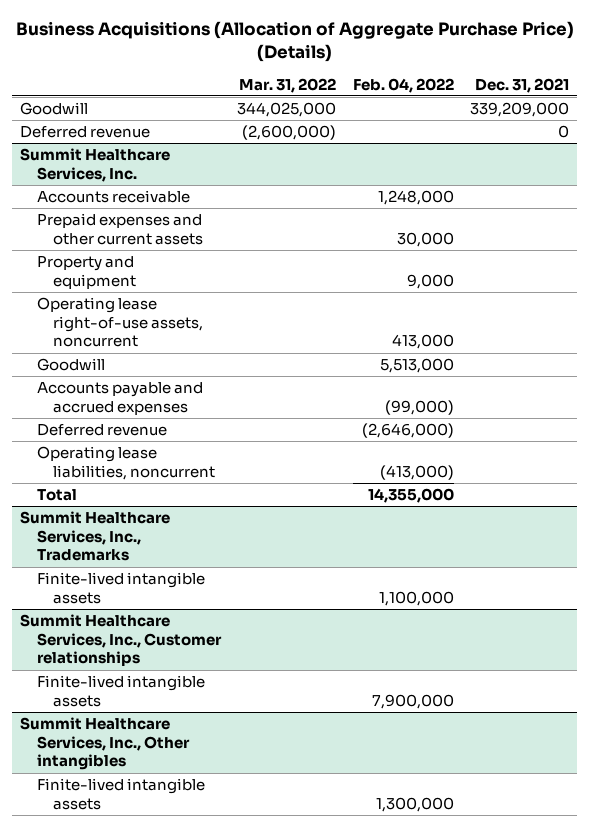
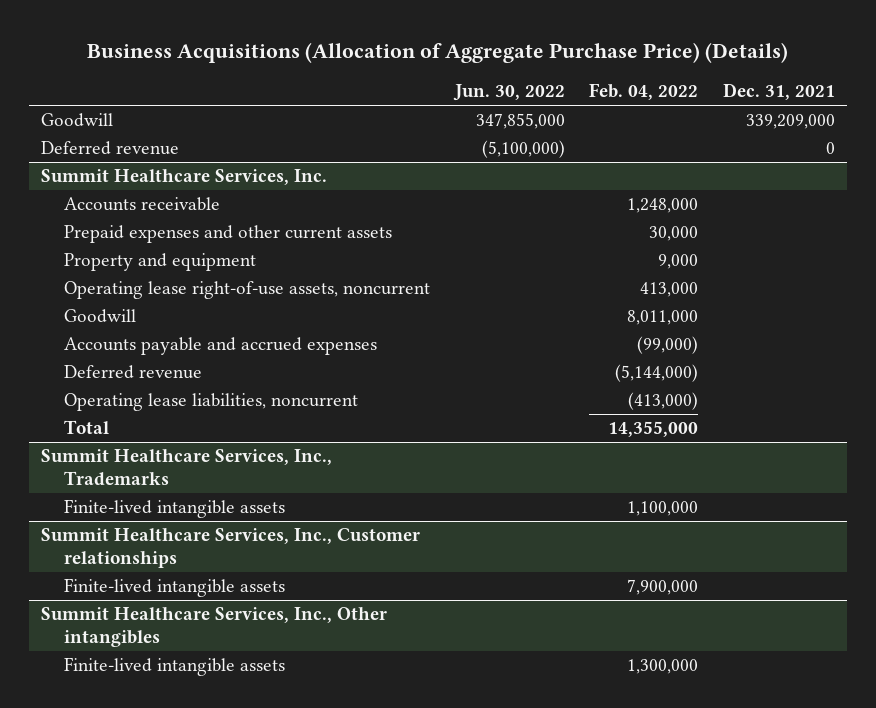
- | Mar. 31, 2022 | Feb. 04, 2022 | Dec. 31, 2021
+ | Jun. 30, 2022 | Feb. 04, 2022 | Dec. 31, 2021
@ Summit Healthcare Services, Inc.
- Goodwill | | 5,513,000 |
+ Goodwill | | 8,011,000 |
- Deferred revenue | | (2,646,000) |
+ Deferred revenue | | (5,144,000) |

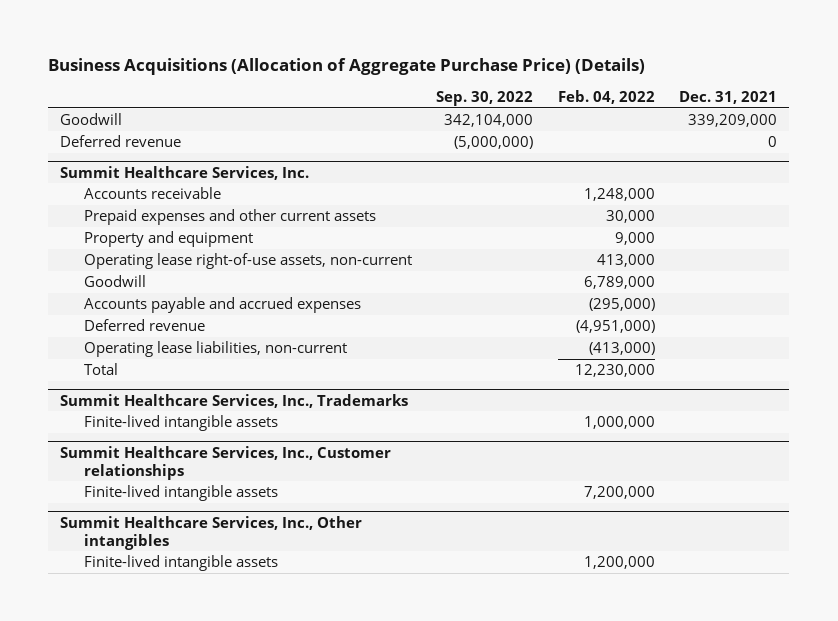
- | Jun. 30, 2022 | Feb. 04, 2022 | Dec. 31, 2021
+ | Sep. 30, 2022 | Feb. 04, 2022 | Dec. 31, 2021
@ Summit Healthcare Services, Inc.
- Operating lease right-of-use assets, noncurrent | | 413,000 |
- Goodwill | | 8,011,000 |
- Accounts payable and accrued expenses | | (99,000) |
- Deferred revenue | | (5,144,000) |
- Operating lease liabilities, noncurrent | | (413,000) |
- Total | | 14,355,000 |
+ Operating lease right-of-use assets, non-current | | 413,000 |
+ Goodwill | | 6,789,000 |
+ Accounts payable and accrued expenses | | (295,000) |
+ Deferred revenue | | (4,951,000) |
+ Operating lease liabilities, non-current | | (413,000) |
+ Total | | 12,230,000 |
@ Summit Healthcare Services, Inc., Trademarks
- Finite-lived intangible assets | | 1,100,000 |
+ Finite-lived intangible assets | | 1,000,000 |
@ Summit Healthcare Services, Inc., Customer relationships
- Finite-lived intangible assets | | 7,900,000 |
+ Finite-lived intangible assets | | 7,200,000 |
@ Summit Healthcare Services, Inc., Other intangibles
- Finite-lived intangible assets | | 1,300,000 |
+ Finite-lived intangible assets | | 1,200,000 |

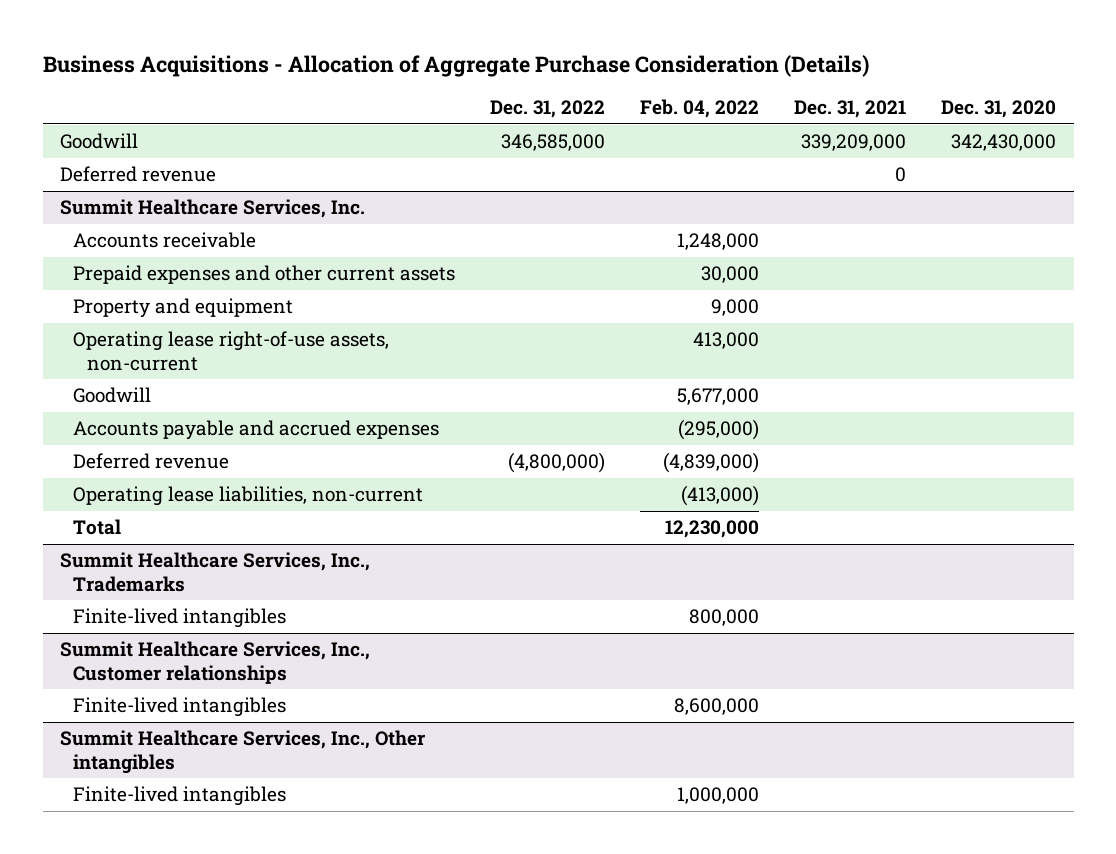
- Business Acquisitions (Allocation of Aggregate Purchase Price) (Details)
+ Business Acquisitions - Allocation of Aggregate Purchase Consideration (Details)
- | Sep. 30, 2022 | Feb. 04, 2022 | Dec. 31, 2021
+ | Dec. 31, 2022 | Feb. 04, 2022 | Dec. 31, 2021 | Dec. 31, 2020
@ Summit Healthcare Services, Inc.
- Goodwill | | 6,789,000 |
+ Goodwill | | 5,677,000 | |
- Deferred revenue | | (4,951,000) |
+ Deferred revenue | (4,800,000) | (4,839,000) | |
@ Summit Healthcare Services, Inc., Trademarks
- Finite-lived intangible assets | | 1,000,000 |
+ Finite-lived intangibles | | 800,000 | |
@ Summit Healthcare Services, Inc., Customer relationships
- Finite-lived intangible assets | | 7,200,000 |
+ Finite-lived intangibles | | 8,600,000 | |
@ Summit Healthcare Services, Inc., Other intangibles
- Finite-lived intangible assets | | 1,200,000 |
+ Finite-lived intangibles | | 1,000,000 | |

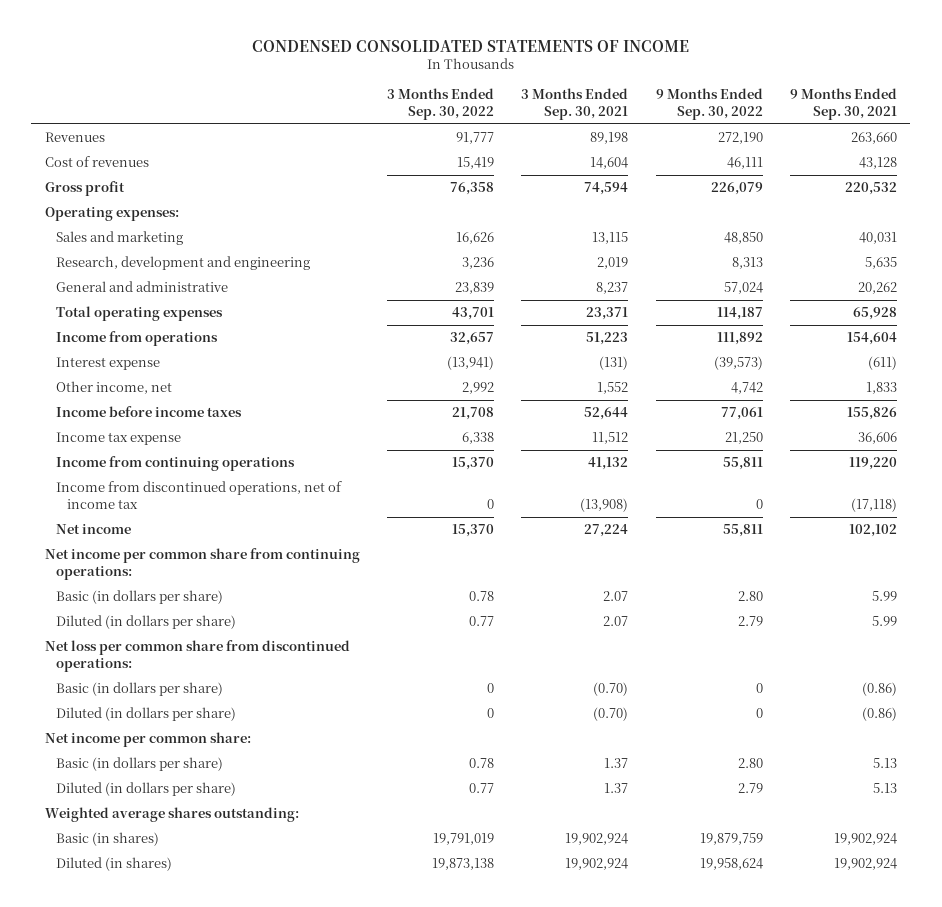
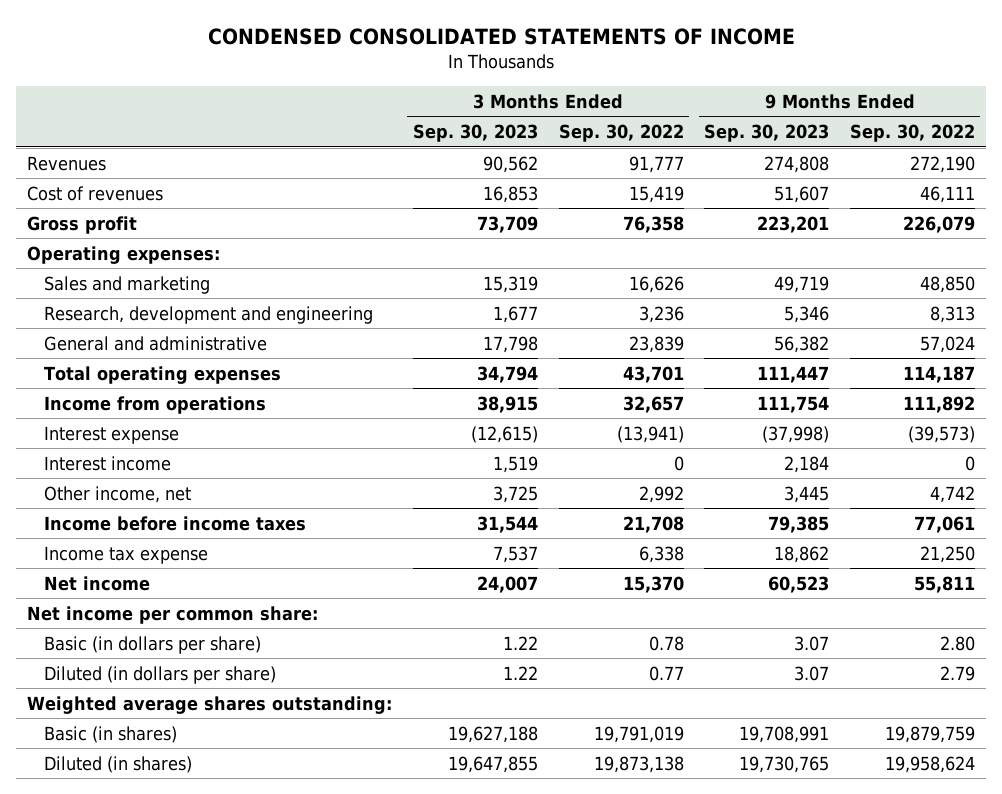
- | 3 Months Ended Sep. 30, 2022 | 3 Months Ended Sep. 30, 2021 | 9 Months Ended Sep. 30, 2022 | 9 Months Ended Sep. 30, 2021
+ | 3 Months Ended Sep. 30, 2023 | 3 Months Ended Sep. 30, 2022 | 9 Months Ended Sep. 30, 2023 | 9 Months Ended Sep. 30, 2022
+ Interest income | 1,519 | 0 | 2,184 | 0
- Income from continuing operations | 15,370 | 41,132 | 55,811 | 119,220
- Income from discontinued operations, net of income tax | 0 | (13,908) | 0 | (17,118)
- Net income per common share from continuing operations:
- Basic (in dollars per share) | 0.78 | 2.07 | 2.80 | 5.99
- Diluted (in dollars per share) | 0.77 | 2.07 | 2.79 | 5.99
- Net loss per common share from discontinued operations:
- Basic (in dollars per share) | 0 | (0.70) | 0 | (0.86)
- Diluted (in dollars per share) | 0 | (0.70) | 0 | (0.86)

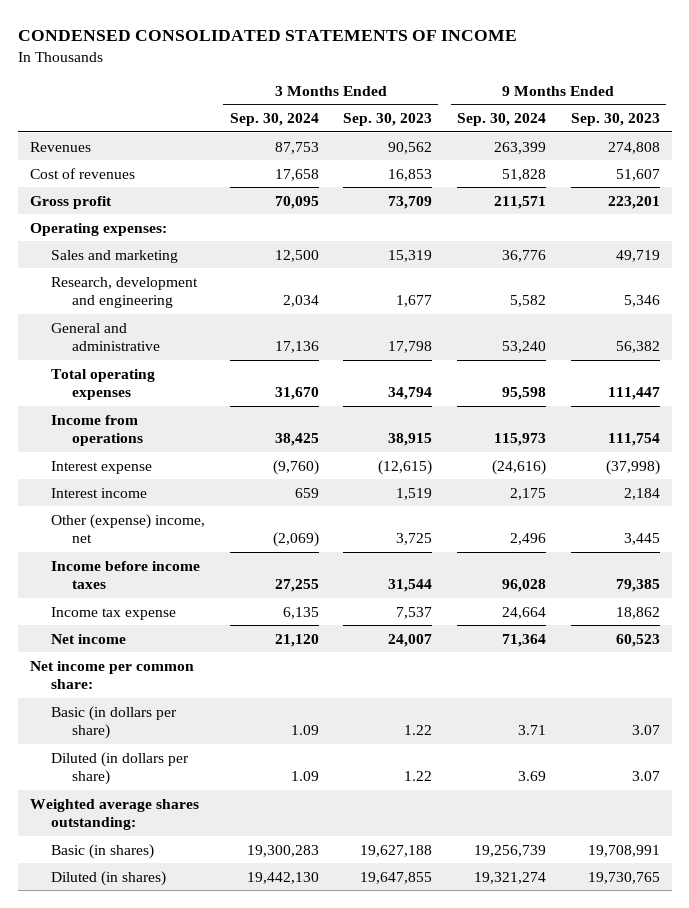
- | 3 Months Ended Sep. 30, 2023 | 3 Months Ended Sep. 30, 2022 | 9 Months Ended Sep. 30, 2023 | 9 Months Ended Sep. 30, 2022
+ | 3 Months Ended Sep. 30, 2024 | 3 Months Ended Sep. 30, 2023 | 9 Months Ended Sep. 30, 2024 | 9 Months Ended Sep. 30, 2023
- Other income, net | 3,725 | 2,992 | 3,445 | 4,742
+ Other (expense) income, net | (2,069) | 3,725 | 2,496 | 3,445

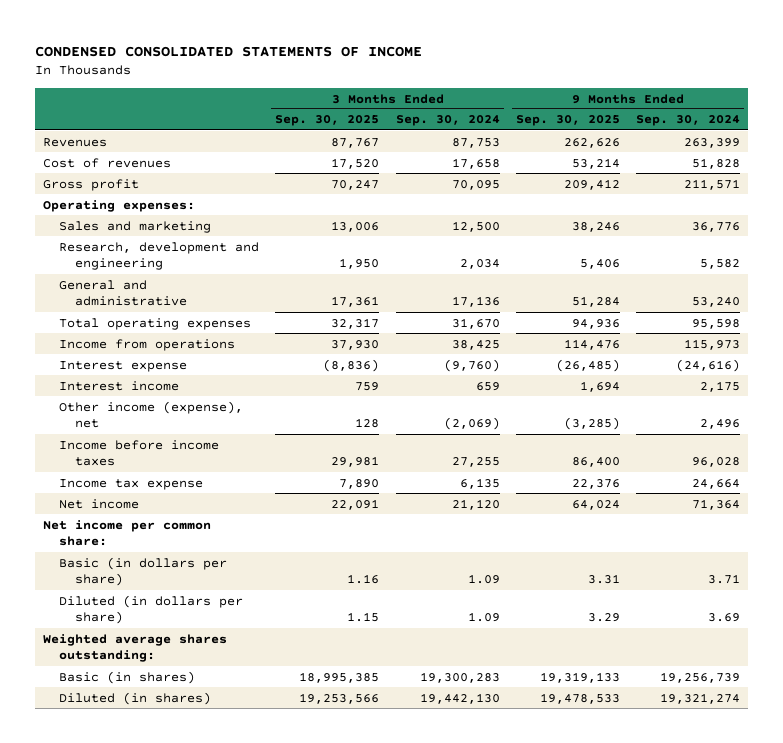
- | 3 Months Ended Sep. 30, 2024 | 3 Months Ended Sep. 30, 2023 | 9 Months Ended Sep. 30, 2024 | 9 Months Ended Sep. 30, 2023
+ | 3 Months Ended Sep. 30, 2025 | 3 Months Ended Sep. 30, 2024 | 9 Months Ended Sep. 30, 2025 | 9 Months Ended Sep. 30, 2024
- Other (expense) income, net | (2,069) | 3,725 | 2,496 | 3,445
+ Other income (expense), net | 128 | (2,069) | (3,285) | 2,496

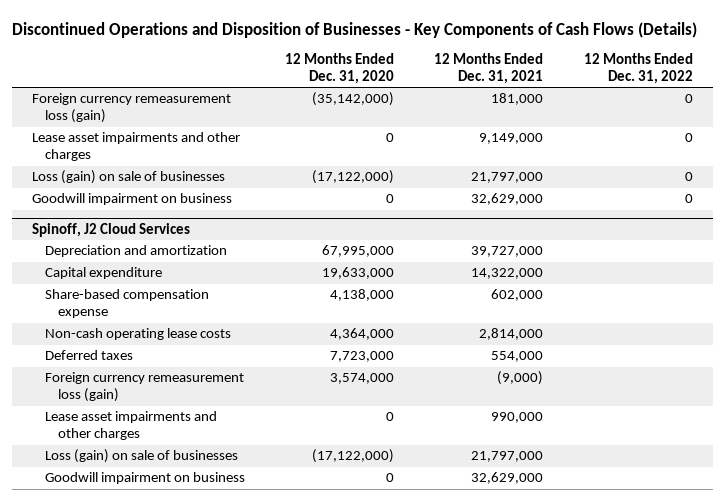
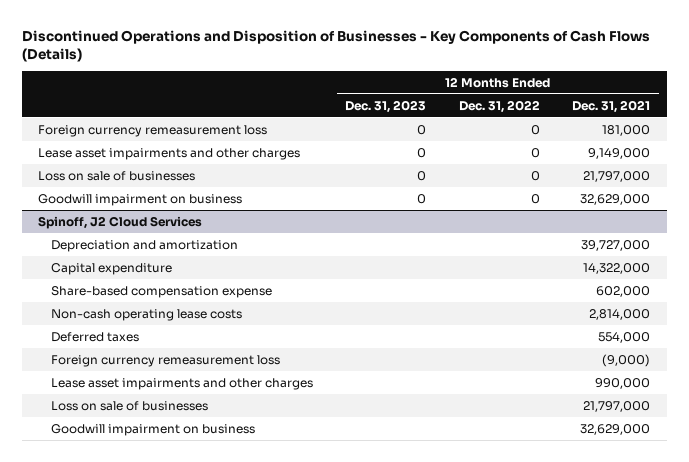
- | 12 Months Ended Dec. 31, 2020 | 12 Months Ended Dec. 31, 2021 | 12 Months Ended Dec. 31, 2022
+ | 12 Months Ended Dec. 31, 2023 | 12 Months Ended Dec. 31, 2022 | 12 Months Ended Dec. 31, 2021
- Foreign currency remeasurement loss (gain) | (35,142,000) | 181,000 | 0
+ Foreign currency remeasurement loss | 0 | 0 | 181,000
- Loss (gain) on sale of businesses | (17,122,000) | 21,797,000 | 0
+ Loss on sale of businesses | 0 | 0 | 21,797,000
@ Spinoff, J2 Cloud Services
- Foreign currency remeasurement loss (gain) | 3,574,000 | (9,000) |
+ Foreign currency remeasurement loss | | | (9,000)
- Loss (gain) on sale of businesses | (17,122,000) | 21,797,000 |
+ Loss on sale of businesses | | | 21,797,000

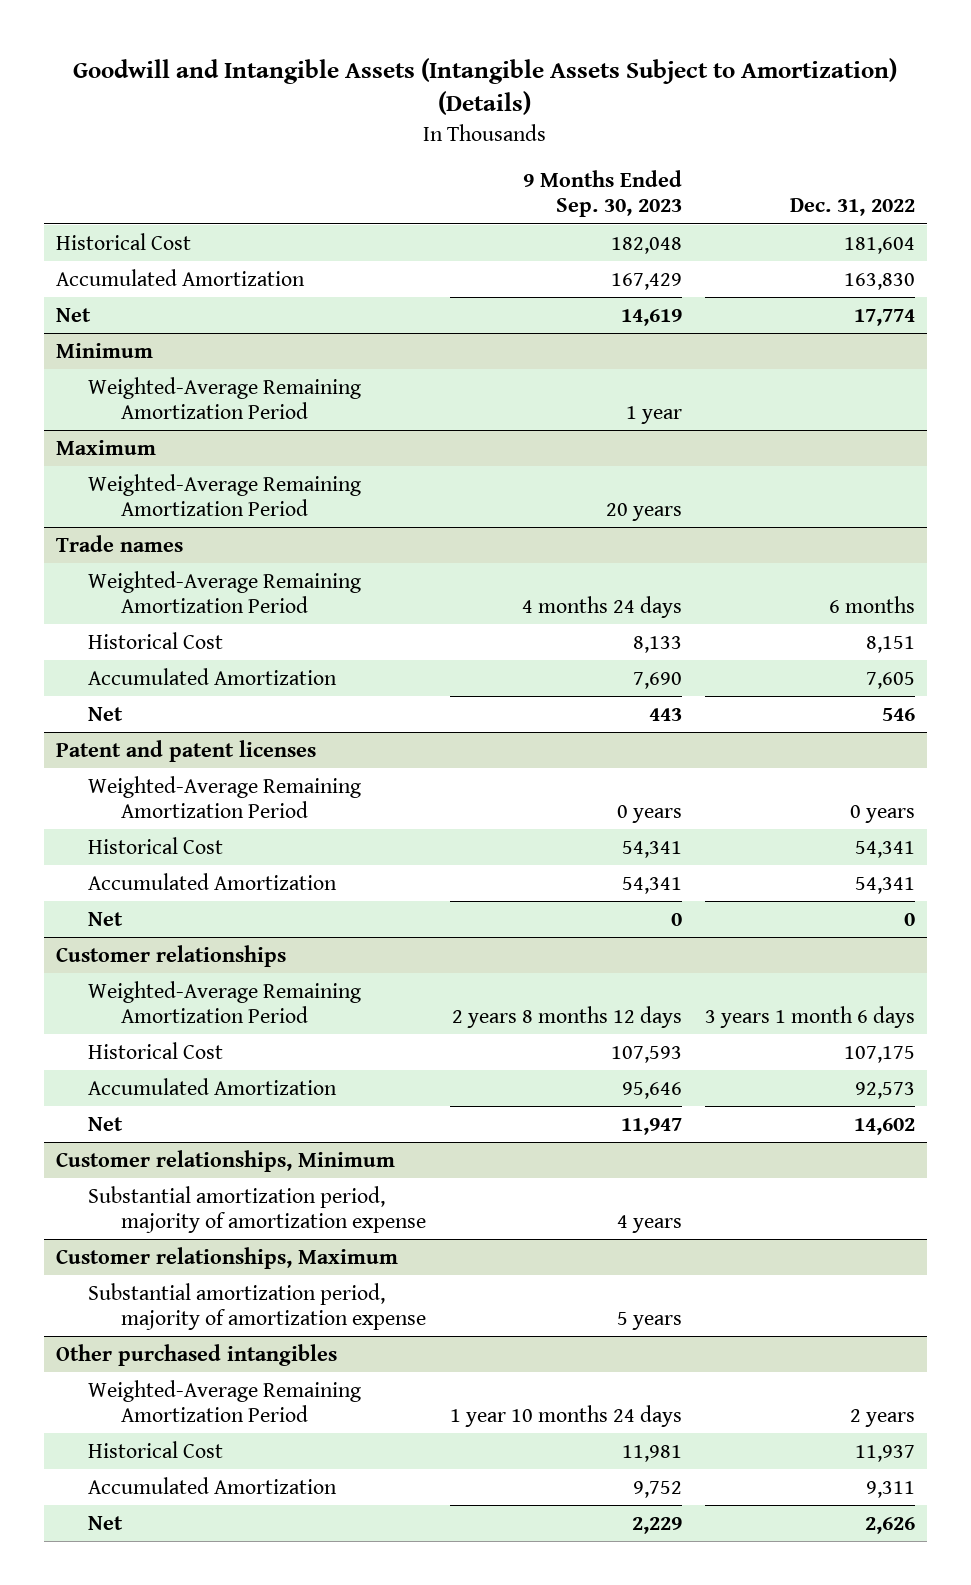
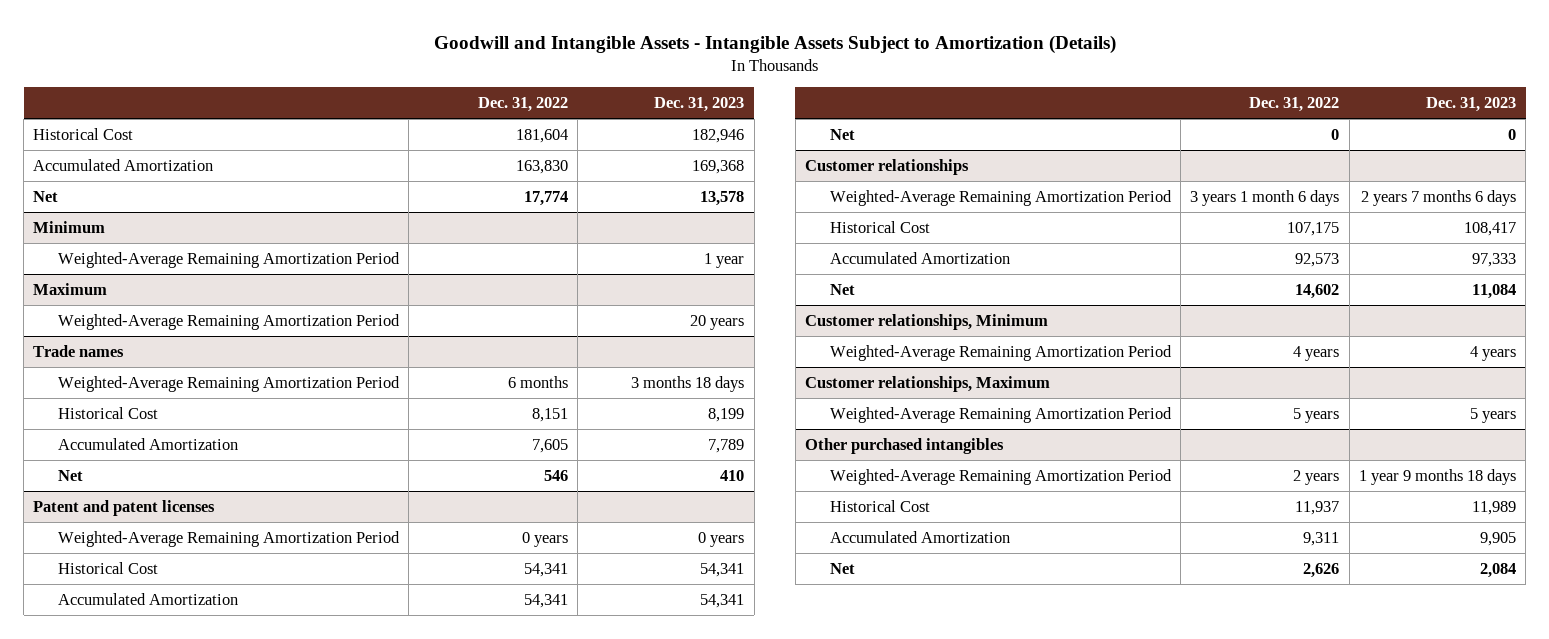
- Goodwill and Intangible Assets (Intangible Assets Subject to Amortization) (Details)
+ Goodwill and Intangible Assets - Intangible Assets Subject to Amortization (Details)
- | 9 Months Ended Sep. 30, 2023 | Dec. 31, 2022
+ | Dec. 31, 2022 | Dec. 31, 2023
@ Customer relationships, Minimum
- Substantial amortization period, majority of amortization expense | 4 years |
+ Weighted-Average Remaining Amortization Period | 4 years | 4 years
@ Customer relationships, Maximum
- Substantial amortization period, majority of amortization expense | 5 years |
+ Weighted-Average Remaining Amortization Period | 5 years | 5 years

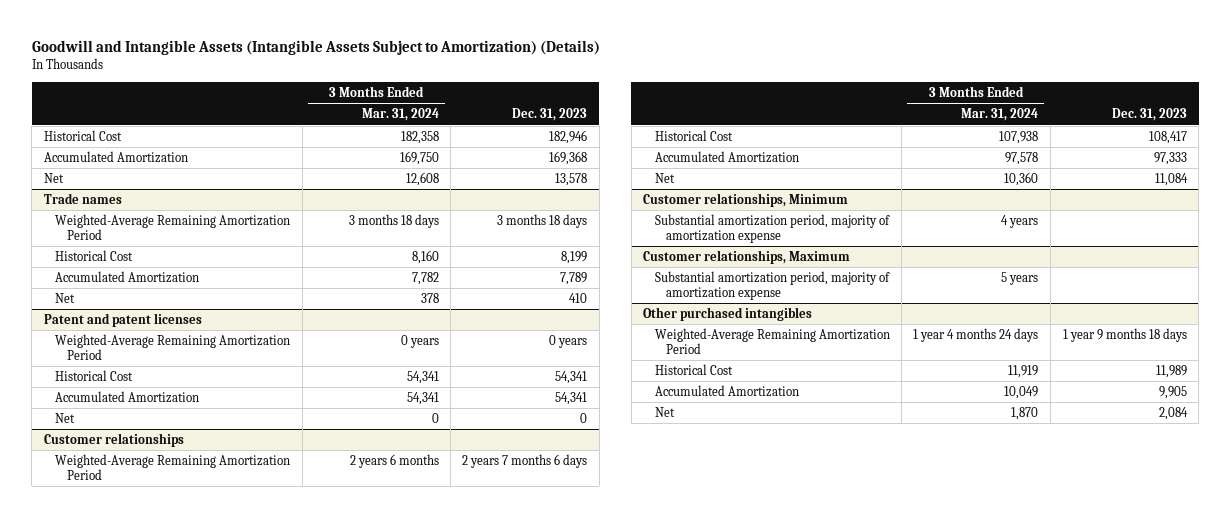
- Goodwill and Intangible Assets - Intangible Assets Subject to Amortization (Details)
+ Goodwill and Intangible Assets (Intangible Assets Subject to Amortization) (Details)
- | Dec. 31, 2022 | Dec. 31, 2023
+ | 3 Months Ended Mar. 31, 2024 | Dec. 31, 2023
- Minimum
- Weighted-Average Remaining Amortization Period | | 1 year
- Maximum
- Weighted-Average Remaining Amortization Period | | 20 years
@ Customer relationships, Minimum
- Weighted-Average Remaining Amortization Period | 4 years | 4 years
+ Substantial amortization period, majority of amortization expense | 4 years |
@ Customer relationships, Maximum
- Weighted-Average Remaining Amortization Period | 5 years | 5 years
+ Substantial amortization period, majority of amortization expense | 5 years |

